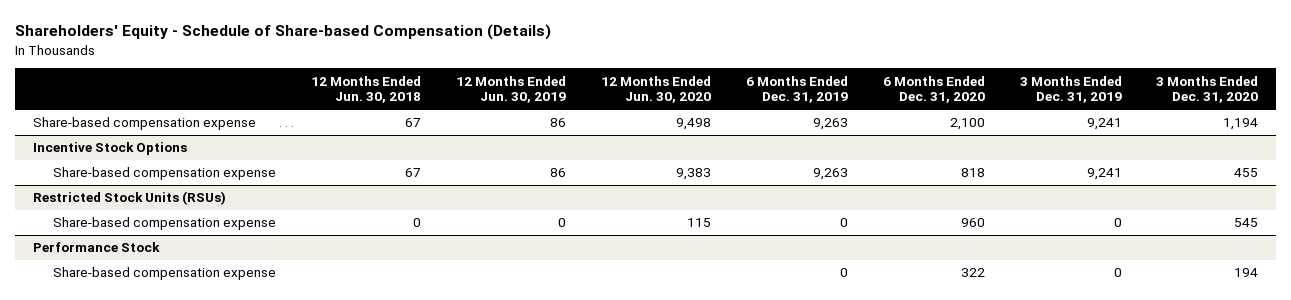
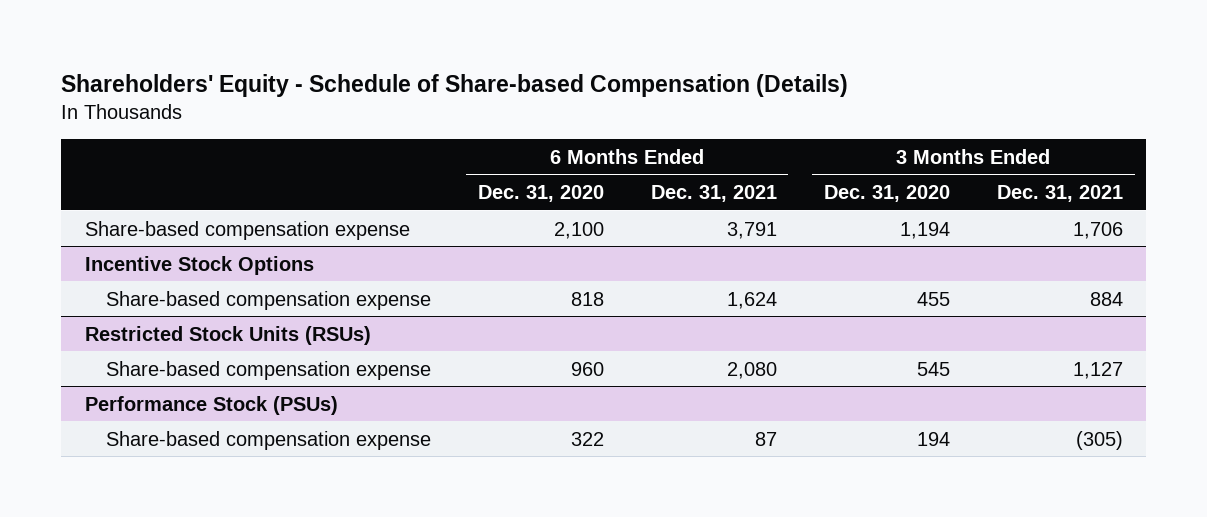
- | 12 Months Ended Jun. 30, 2018 | 12 Months Ended Jun. 30, 2019 | 12 Months Ended Jun. 30, 2020 | 6 Months Ended Dec. 31, 2019 | 6 Months Ended Dec. 31, 2020 | 3 Months Ended Dec. 31, 2019 | 3 Months Ended Dec. 31, 2020
+ | 6 Months Ended Dec. 31, 2020 | 6 Months Ended Dec. 31, 2021 | 3 Months Ended Dec. 31, 2020 | 3 Months Ended Dec. 31, 2021
- Performance Stock
+ Performance Stock (PSUs)

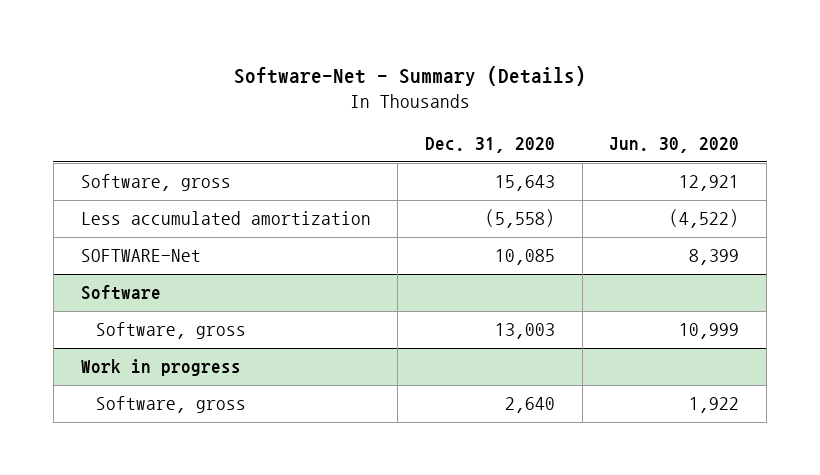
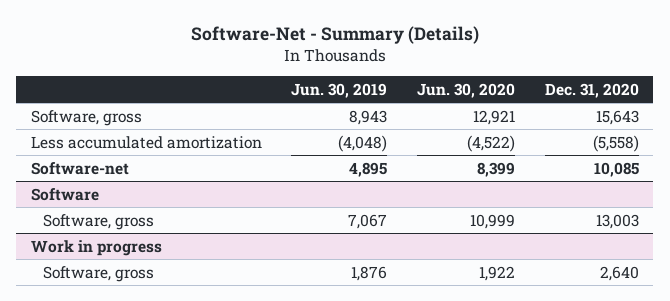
- | Dec. 31, 2020 | Jun. 30, 2020
+ | Jun. 30, 2019 | Jun. 30, 2020 | Dec. 31, 2020
- SOFTWARE-Net | 10,085 | 8,399
+ Software-net | 4,895 | 8,399 | 10,085

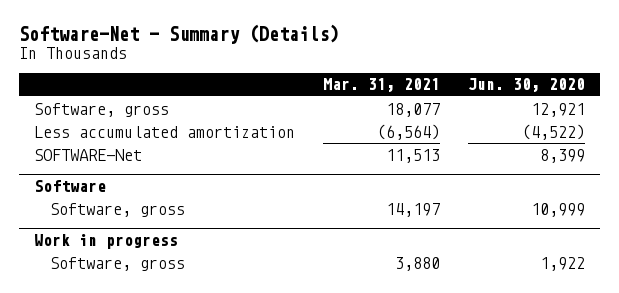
- | Jun. 30, 2019 | Jun. 30, 2020 | Dec. 31, 2020
+ | Mar. 31, 2021 | Jun. 30, 2020
- Software-net | 4,895 | 8,399 | 10,085
+ SOFTWARE-Net | 11,513 | 8,399

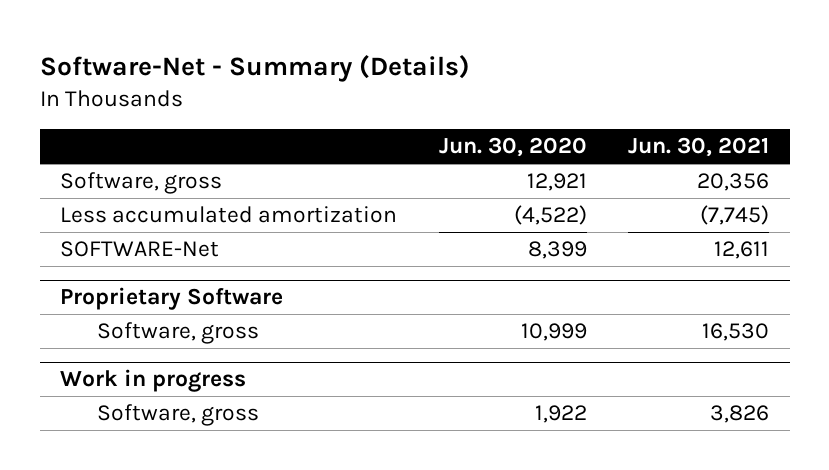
- | Mar. 31, 2021 | Jun. 30, 2020
+ | Jun. 30, 2020 | Jun. 30, 2021
- Software
+ Proprietary Software

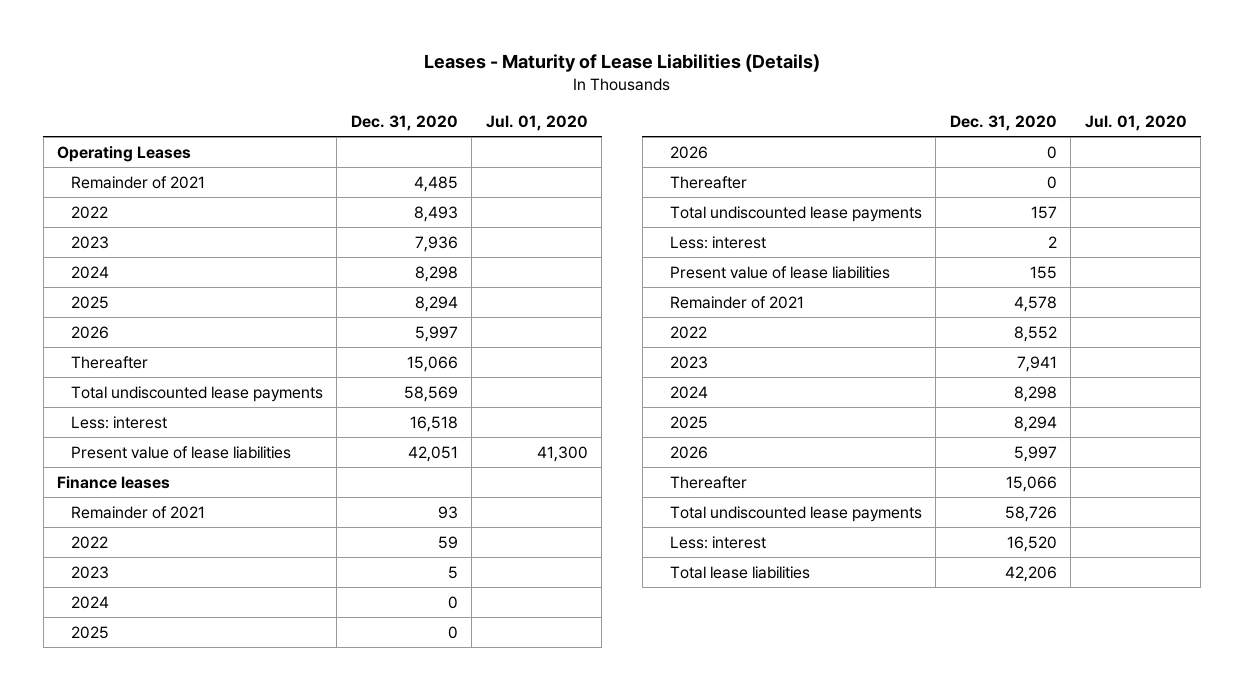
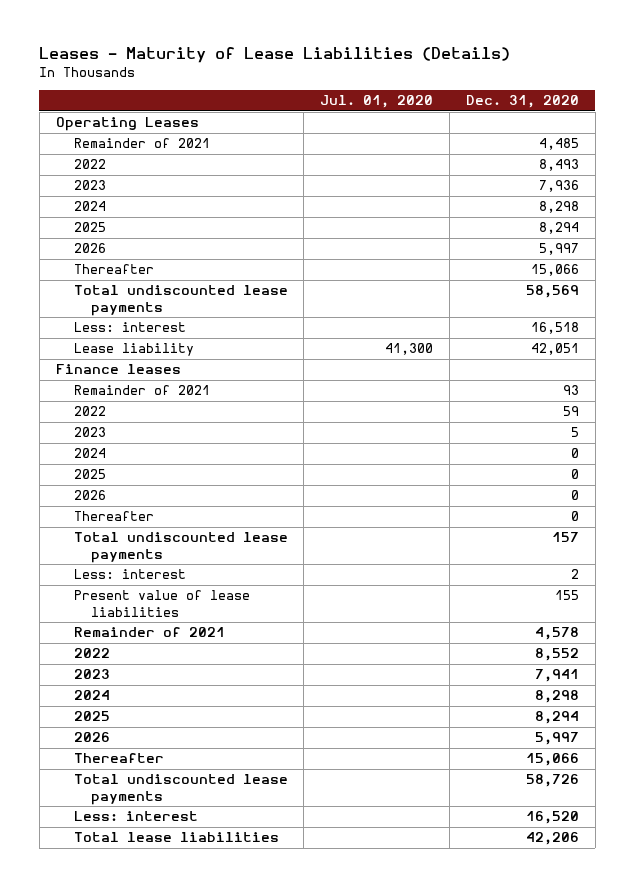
- | Dec. 31, 2020 | Jul. 01, 2020
+ | Jul. 01, 2020 | Dec. 31, 2020
- Present value of lease liabilities | 42,051 | 41,300
+ Lease liability | 41,300 | 42,051

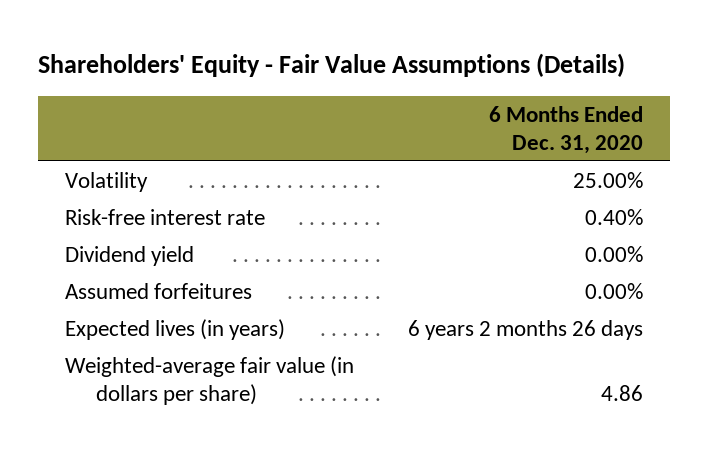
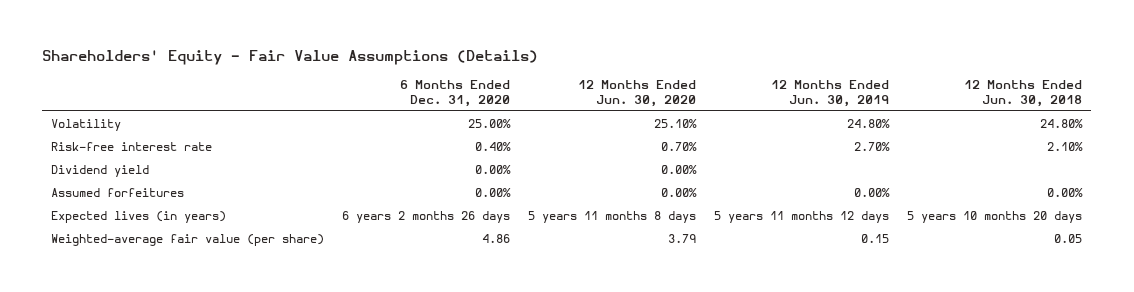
- | 6 Months Ended Dec. 31, 2020
+ | 6 Months Ended Dec. 31, 2020 | 12 Months Ended Jun. 30, 2020 | 12 Months Ended Jun. 30, 2019 | 12 Months Ended Jun. 30, 2018
- Weighted-average fair value (in dollars per share) | 4.86
+ Weighted-average fair value (per share) | 4.86 | 3.79 | 0.15 | 0.05

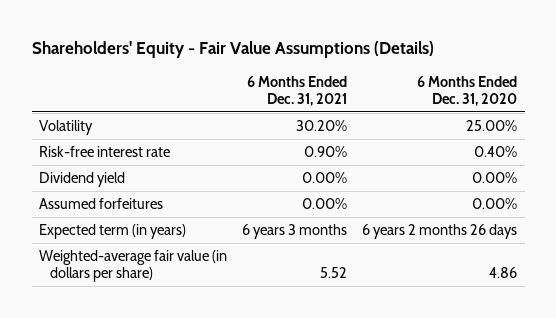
- | 6 Months Ended Dec. 31, 2020 | 12 Months Ended Jun. 30, 2020 | 12 Months Ended Jun. 30, 2019 | 12 Months Ended Jun. 30, 2018
+ | 6 Months Ended Dec. 31, 2021 | 6 Months Ended Dec. 31, 2020
- Expected lives (in years) | 6 years 2 months 26 days | 5 years 11 months 8 days | 5 years 11 months 12 days | 5 years 10 months 20 days
- Weighted-average fair value (per share) | 4.86 | 3.79 | 0.15 | 0.05
+ Expected term (in years) | 6 years 3 months | 6 years 2 months 26 days
+ Weighted-average fair value (in dollars per share) | 5.52 | 4.86

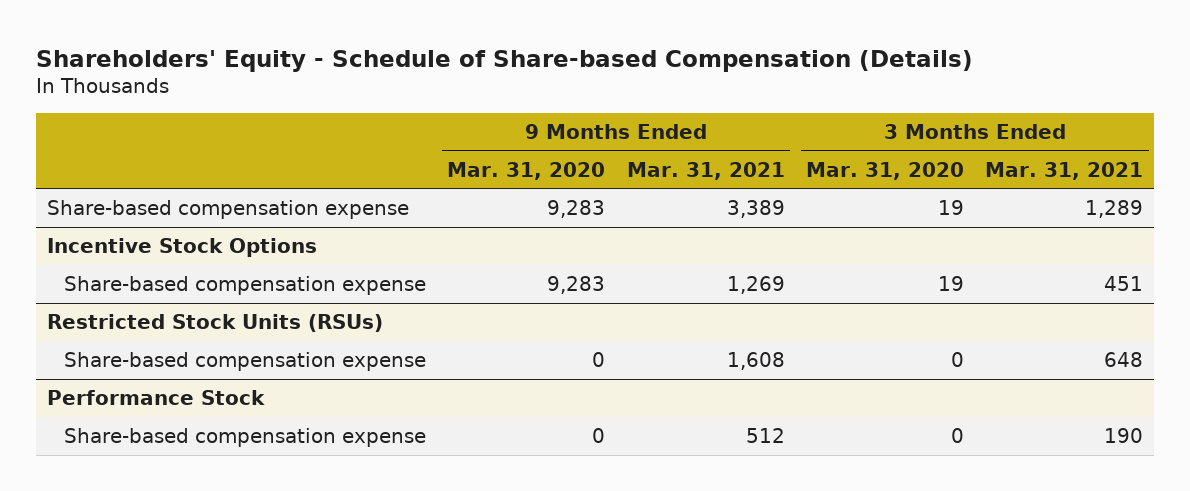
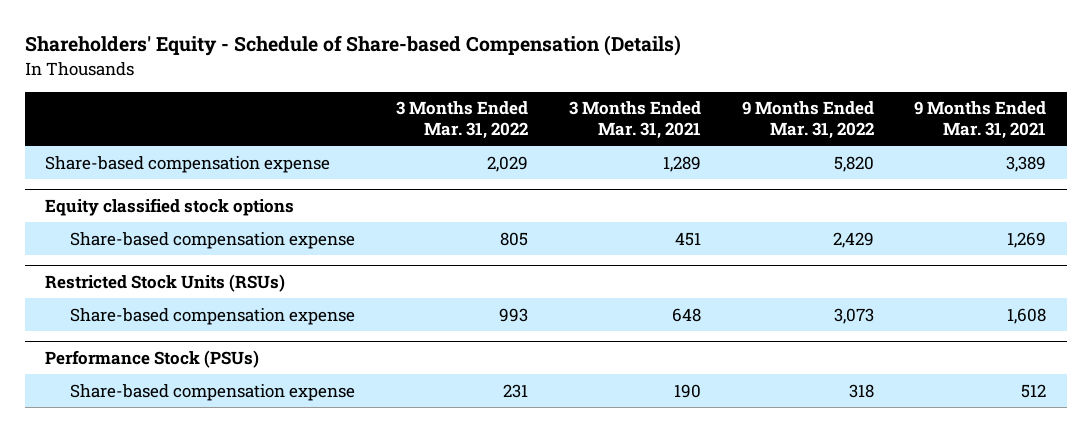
- | 9 Months Ended Mar. 31, 2020 | 9 Months Ended Mar. 31, 2021 | 3 Months Ended Mar. 31, 2020 | 3 Months Ended Mar. 31, 2021
+ | 3 Months Ended Mar. 31, 2022 | 3 Months Ended Mar. 31, 2021 | 9 Months Ended Mar. 31, 2022 | 9 Months Ended Mar. 31, 2021
- Incentive Stock Options
+ Equity classified stock options
- Performance Stock
+ Performance Stock (PSUs)

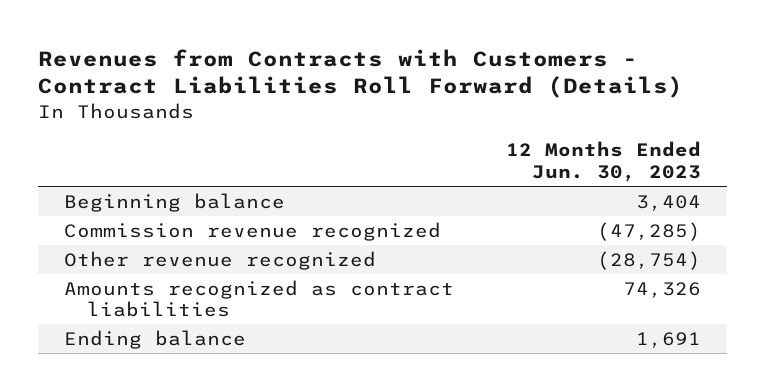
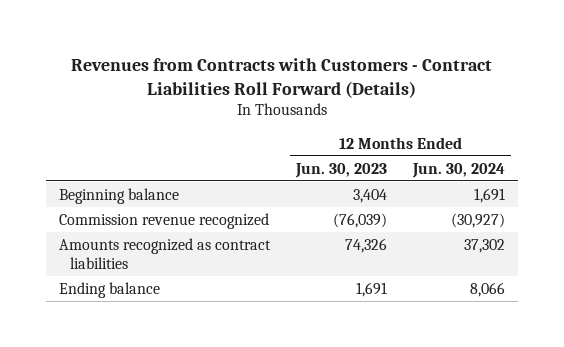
- | 12 Months Ended Jun. 30, 2023
+ | 12 Months Ended Jun. 30, 2023 | 12 Months Ended Jun. 30, 2024
- Commission revenue recognized | (47,285)
- Other revenue recognized | (28,754)
+ Commission revenue recognized | (76,039) | (30,927)

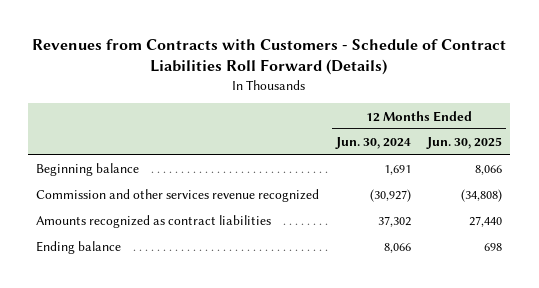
- Revenues from Contracts with Customers - Contract Liabilities Roll Forward (Details)
+ Revenues from Contracts with Customers - Schedule of Contract Liabilities Roll Forward (Details)
- | 12 Months Ended Jun. 30, 2023 | 12 Months Ended Jun. 30, 2024
+ | 12 Months Ended Jun. 30, 2024 | 12 Months Ended Jun. 30, 2025
- Commission revenue recognized | (76,039) | (30,927)
+ Commission and other services revenue recognized | (30,927) | (34,808)

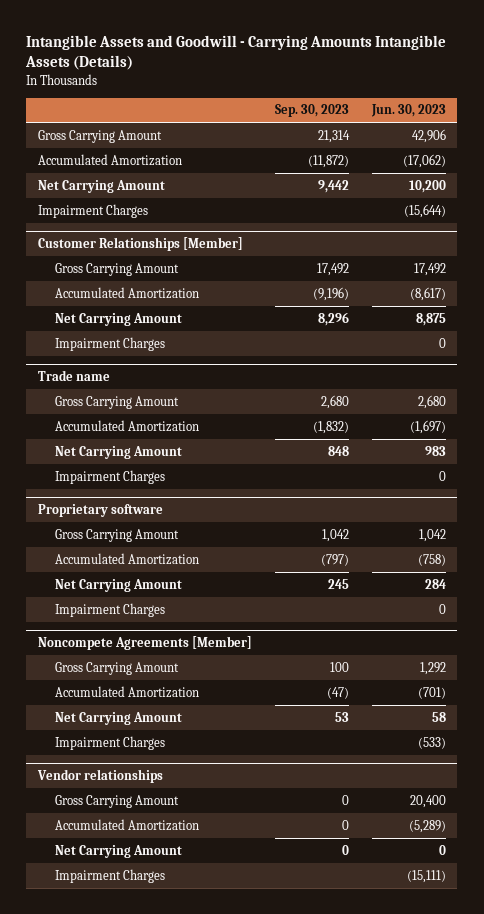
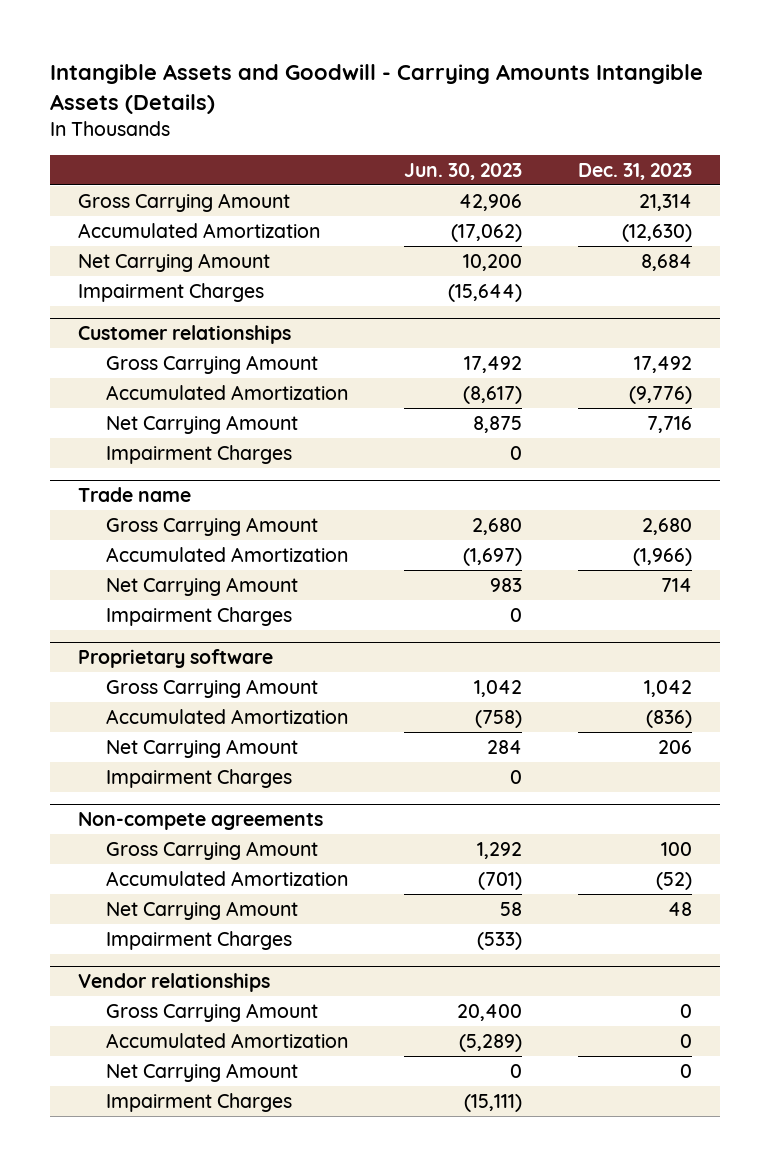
- | Sep. 30, 2023 | Jun. 30, 2023
+ | Jun. 30, 2023 | Dec. 31, 2023
- Customer Relationships [Member]
+ Customer relationships
- Noncompete Agreements [Member]
+ Non-compete agreements

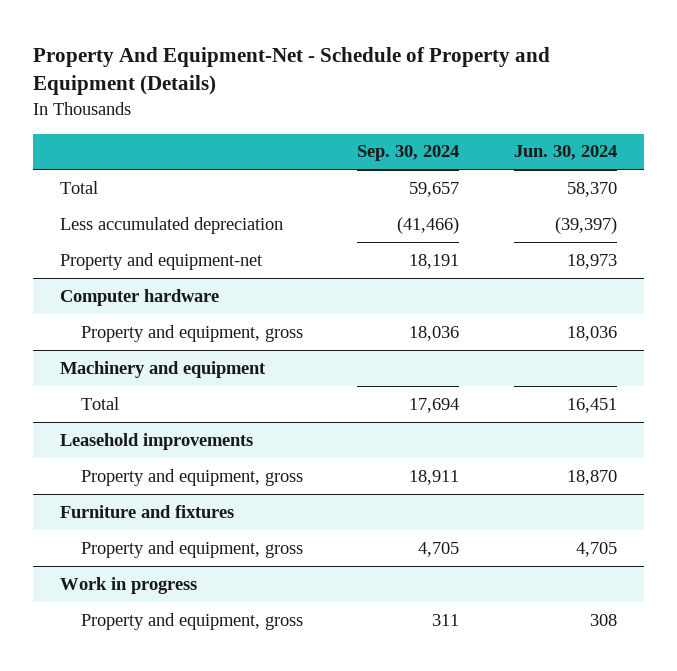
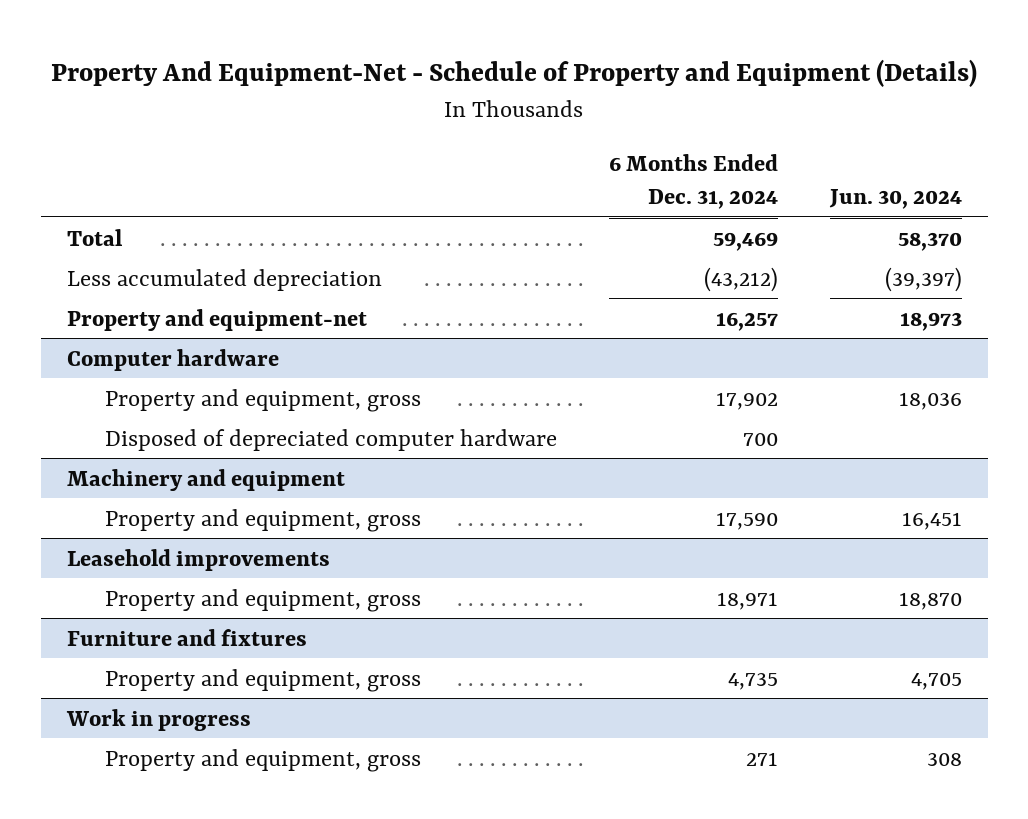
- | Sep. 30, 2024 | Jun. 30, 2024
+ | 6 Months Ended Dec. 31, 2024 | Jun. 30, 2024
@ Computer hardware
+ Disposed of depreciated computer hardware | 700 |
@ Machinery and equipment
- Total | 17,694 | 16,451
+ Property and equipment, gross | 17,590 | 16,451

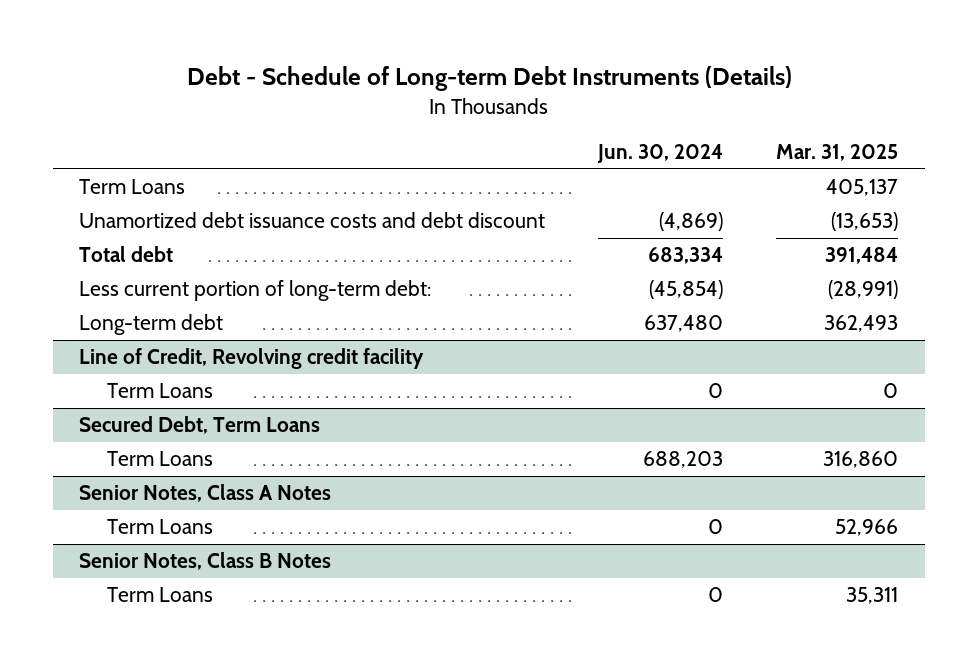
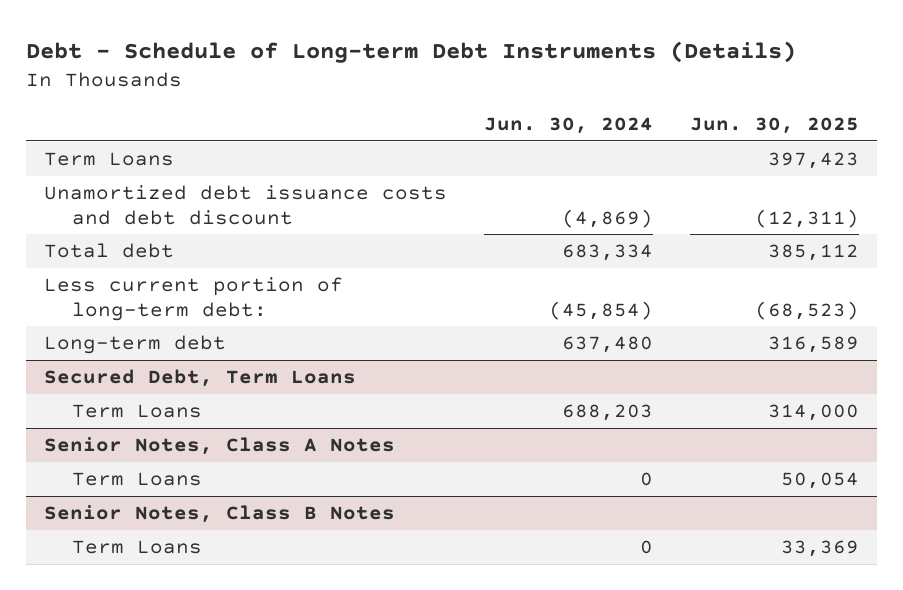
- | Jun. 30, 2024 | Mar. 31, 2025
+ | Jun. 30, 2024 | Jun. 30, 2025
- Line of Credit, Revolving credit facility
- Term Loans | 0 | 0

